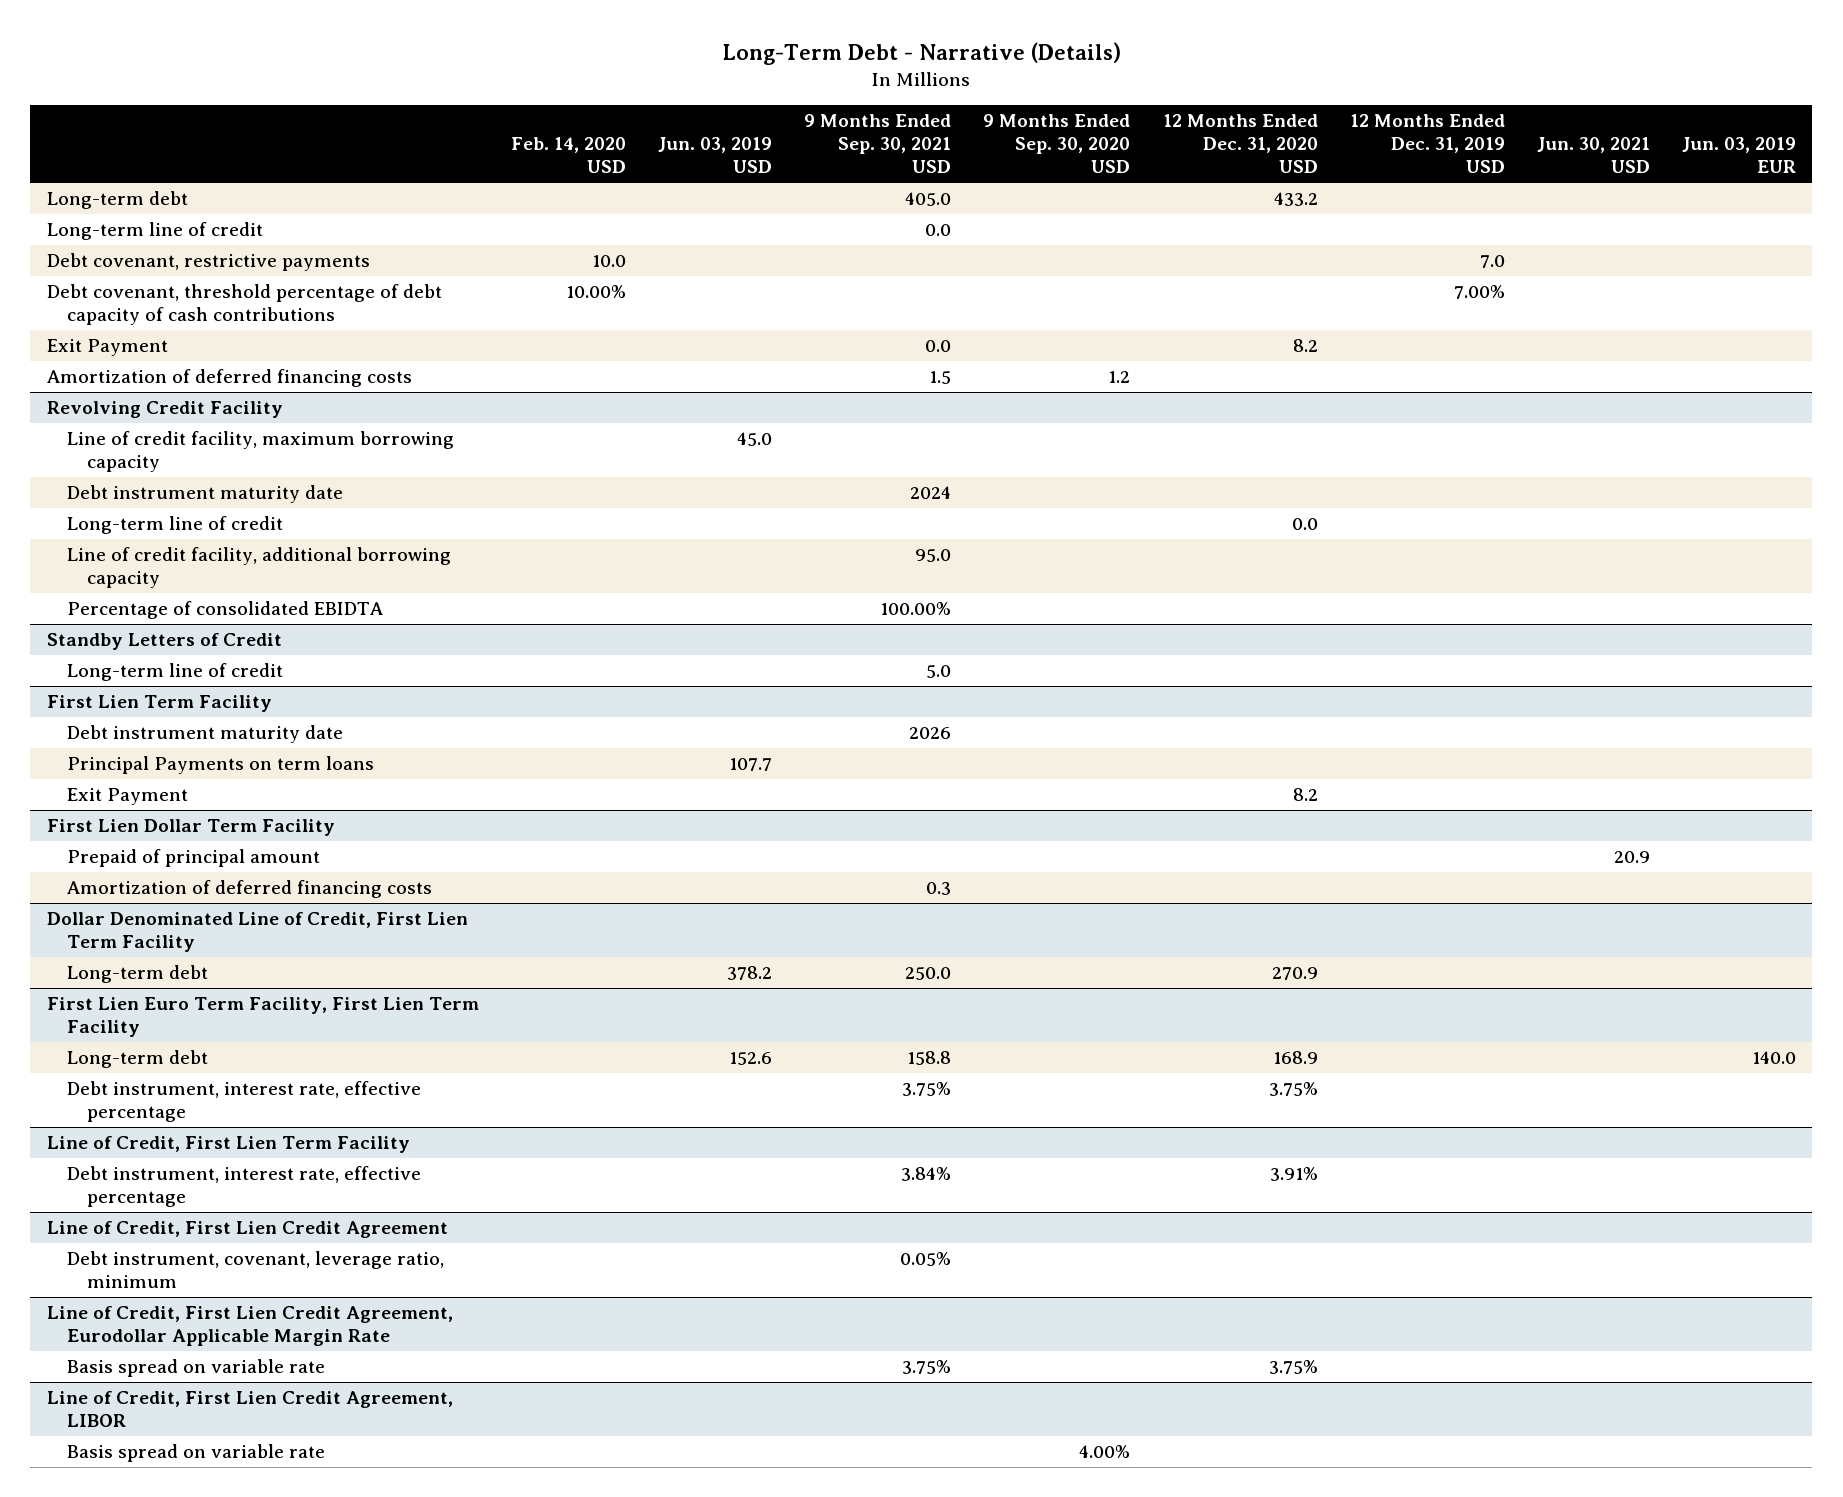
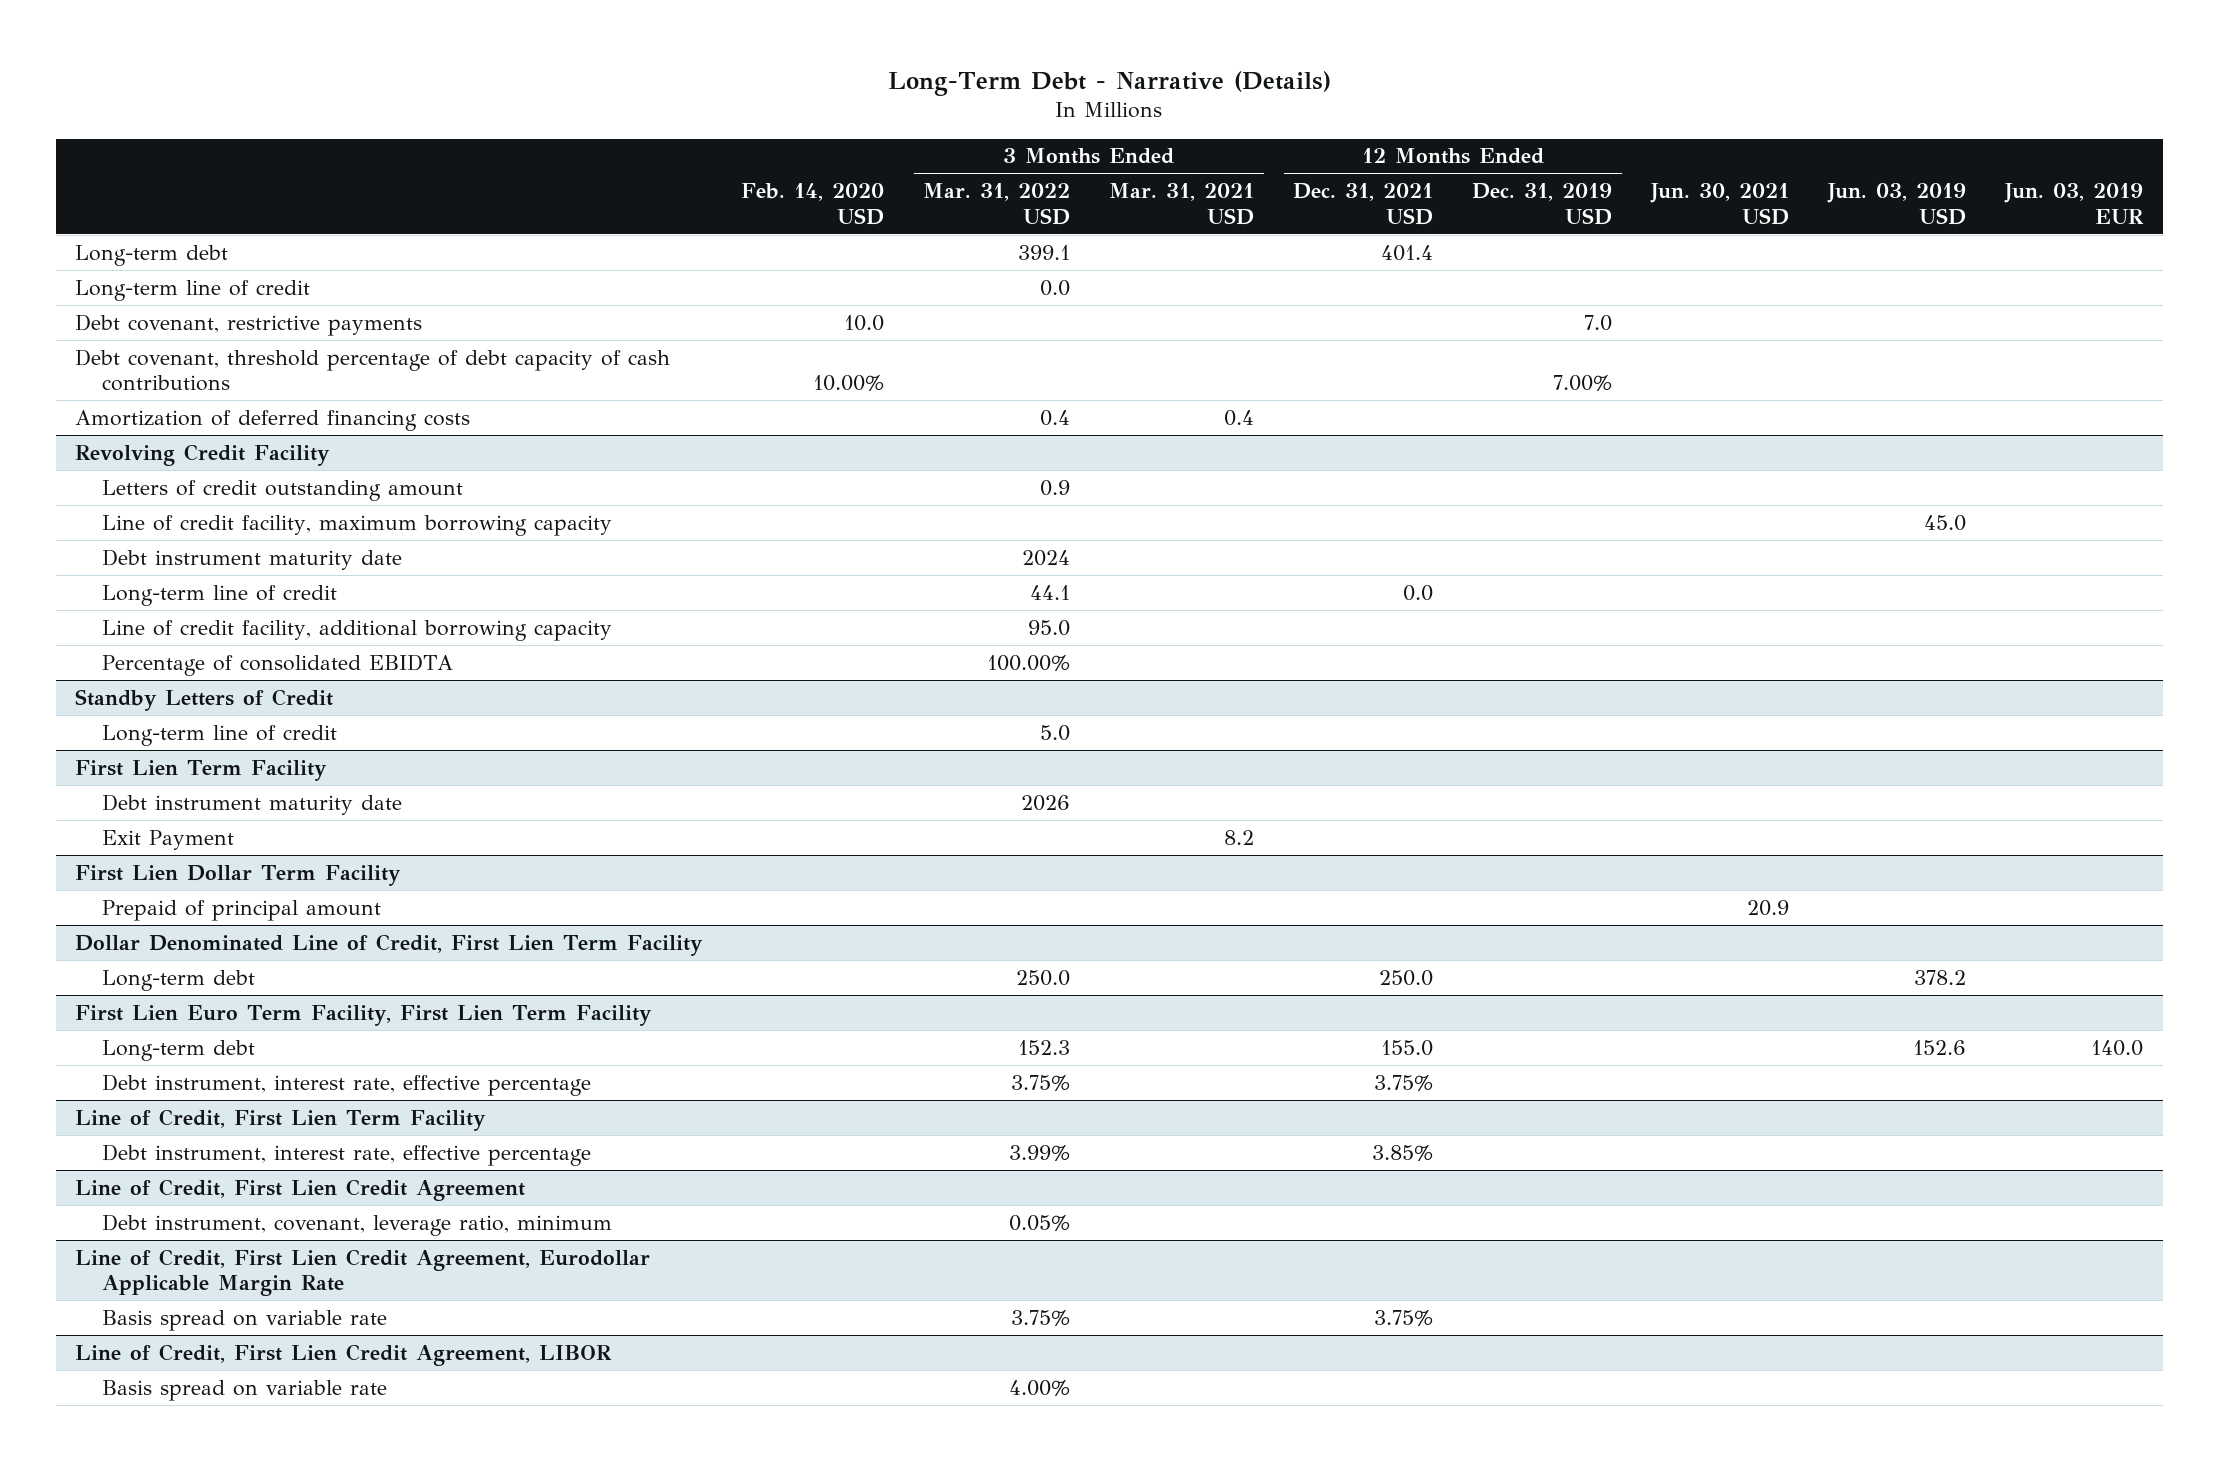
- | Feb. 14, 2020 USD | Jun. 03, 2019 USD | 9 Months Ended Sep. 30, 2021 USD | 9 Months Ended Sep. 30, 2020 USD | 12 Months Ended Dec. 31, 2020 USD | 12 Months Ended Dec. 31, 2019 USD | Jun. 30, 2021 USD | Jun. 03, 2019 EUR
+ | Feb. 14, 2020 USD | 3 Months Ended Mar. 31, 2022 USD | 3 Months Ended Mar. 31, 2021 USD | 12 Months Ended Dec. 31, 2021 USD | 12 Months Ended Dec. 31, 2019 USD | Jun. 30, 2021 USD | Jun. 03, 2019 USD | Jun. 03, 2019 EUR
- Exit Payment | | | 0.0 | | 8.2 | | |
@ Revolving Credit Facility
+ Letters of credit outstanding amount | | 0.9 | | | | | |
@ First Lien Term Facility
- Principal Payments on term loans | | 107.7 | | | | | |
@ First Lien Dollar Term Facility
- Amortization of deferred financing costs | | | 0.3 | | | | |

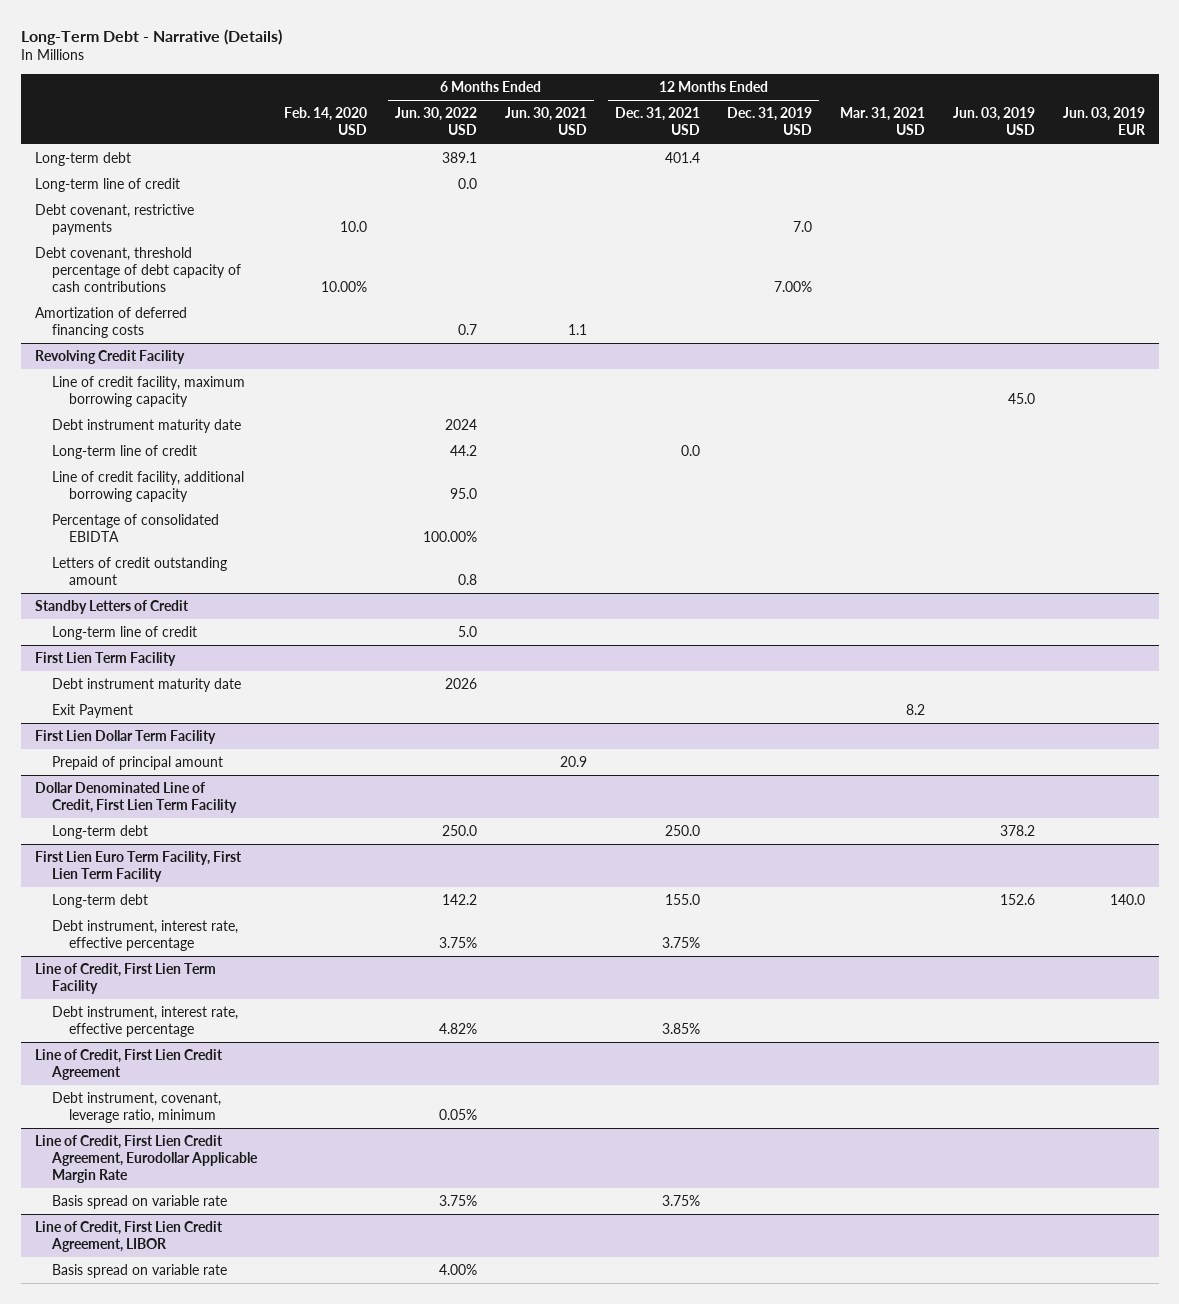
- | Feb. 14, 2020 USD | 3 Months Ended Mar. 31, 2022 USD | 3 Months Ended Mar. 31, 2021 USD | 12 Months Ended Dec. 31, 2021 USD | 12 Months Ended Dec. 31, 2019 USD | Jun. 30, 2021 USD | Jun. 03, 2019 USD | Jun. 03, 2019 EUR
+ | Feb. 14, 2020 USD | 6 Months Ended Jun. 30, 2022 USD | 6 Months Ended Jun. 30, 2021 USD | 12 Months Ended Dec. 31, 2021 USD | 12 Months Ended Dec. 31, 2019 USD | Mar. 31, 2021 USD | Jun. 03, 2019 USD | Jun. 03, 2019 EUR
@ Revolving Credit Facility
moved down: Letters of credit outstanding amount | | 0.8 | | | | | |

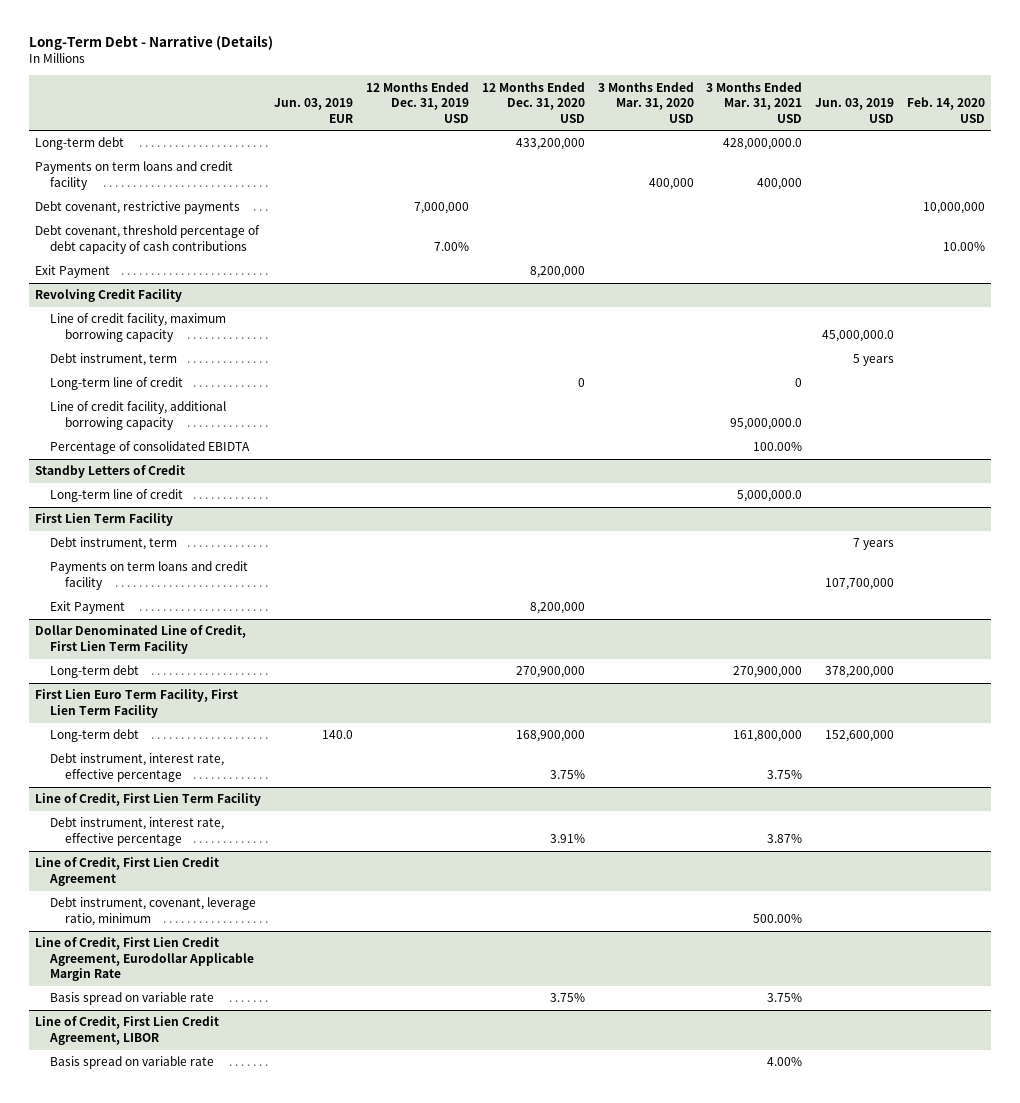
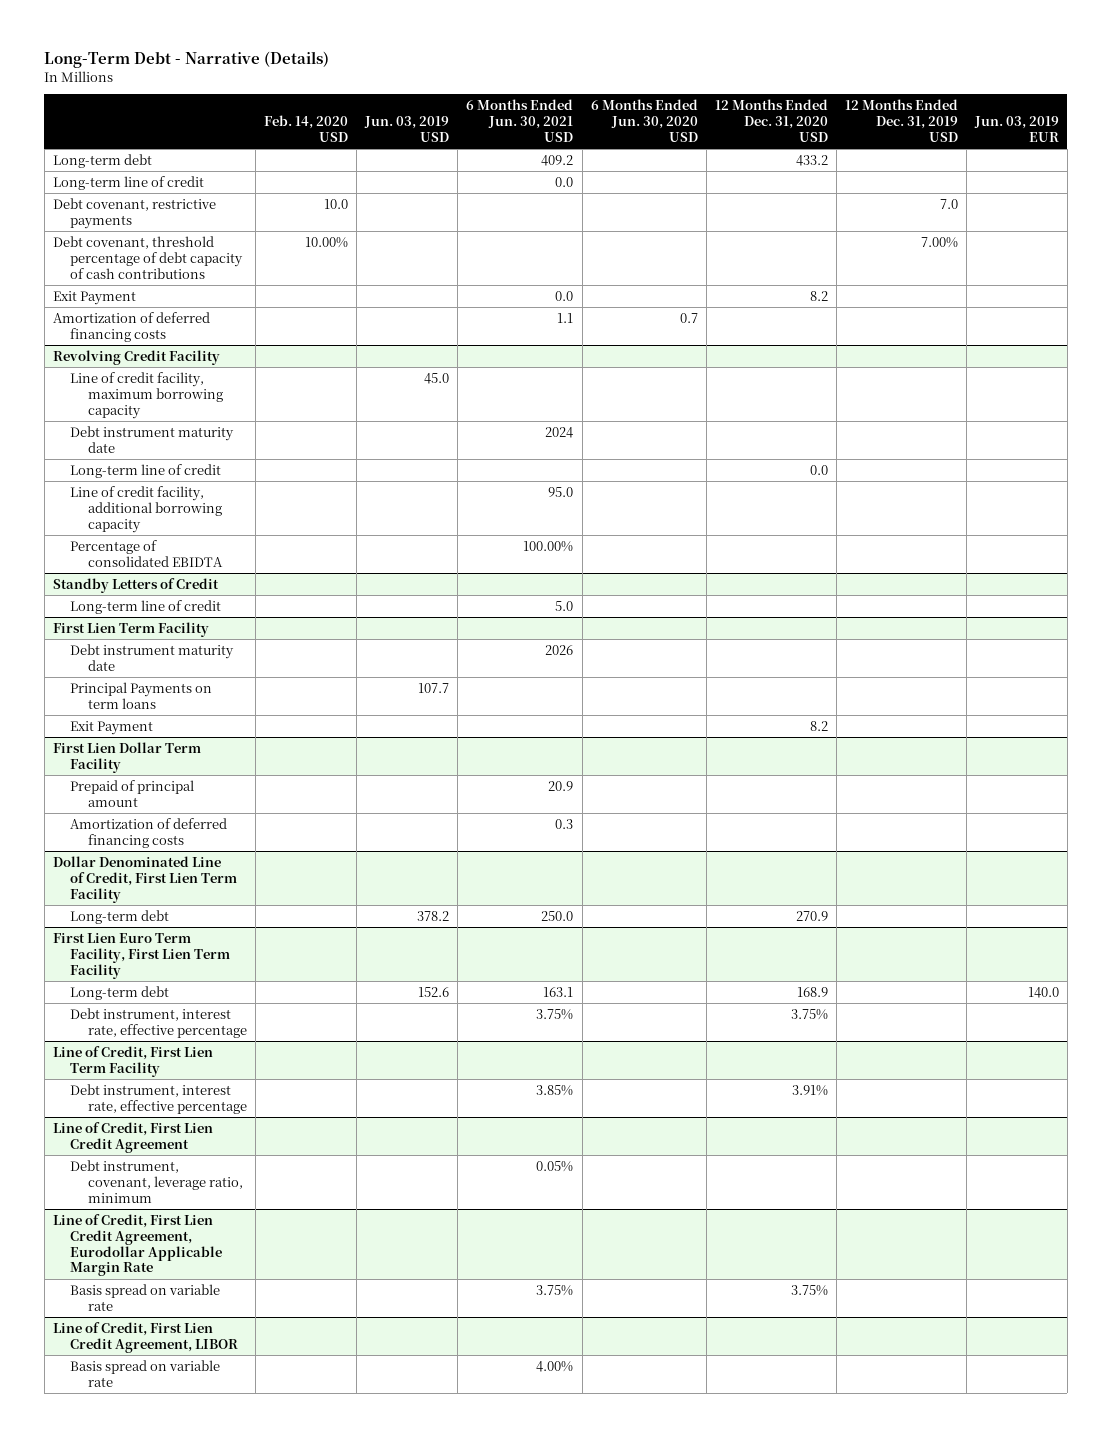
- | Jun. 03, 2019 EUR | 12 Months Ended Dec. 31, 2019 USD | 12 Months Ended Dec. 31, 2020 USD | 3 Months Ended Mar. 31, 2020 USD | 3 Months Ended Mar. 31, 2021 USD | Jun. 03, 2019 USD | Feb. 14, 2020 USD
+ | Feb. 14, 2020 USD | Jun. 03, 2019 USD | 6 Months Ended Jun. 30, 2021 USD | 6 Months Ended Jun. 30, 2020 USD | 12 Months Ended Dec. 31, 2020 USD | 12 Months Ended Dec. 31, 2019 USD | Jun. 03, 2019 EUR
- Long-term debt | | | 433,200,000 | | 428,000,000.0 | |
- Payments on term loans and credit facility | | | | 400,000 | 400,000 | |
- Debt covenant, restrictive payments | | 7,000,000 | | | | | 10,000,000
+ Long-term debt | | | 409.2 | | 433.2 | |
+ Long-term line of credit | | | 0.0 | | | |
+ Debt covenant, restrictive payments | 10.0 | | | | | 7.0 |
- Exit Payment | | | 8,200,000 | | | |
+ Exit Payment | | | 0.0 | | 8.2 | |
+ Amortization of deferred financing costs | | | 1.1 | 0.7 | | |
@ Revolving Credit Facility
- Line of credit facility, maximum borrowing capacity | | | | | | 45,000,000.0 |
- Debt instrument, term | | | | | | 5 years |
- Long-term line of credit | | | 0 | | 0 | |
+ Line of credit facility, maximum borrowing capacity | | 45.0 | | | | |
+ Debt instrument maturity date | | | 2024 | | | |
+ Long-term line of credit | | | | | 0.0 | |
@ First Lien Term Facility
- Debt instrument, term | | | | | | 7 years |
- Payments on term loans and credit facility | | | | | | 107,700,000 |
- Exit Payment | | | 8,200,000 | | | |
+ Debt instrument maturity date | | | 2026 | | | |
+ Principal Payments on term loans | | 107.7 | | | | |
+ Exit Payment | | | | | 8.2 | |
+ First Lien Dollar Term Facility
+ Prepaid of principal amount | | | 20.9 | | | |
+ Amortization of deferred financing costs | | | 0.3 | | | |
@ Dollar Denominated Line of Credit, First Lien Term Facility
- Long-term debt | | | 270,900,000 | | 270,900,000 | 378,200,000 |
+ Long-term debt | | 378.2 | 250.0 | | 270.9 | |
@ First Lien Euro Term Facility, First Lien Term Facility
- Long-term debt | 140.0 | | 168,900,000 | | 161,800,000 | 152,600,000 |
+ Long-term debt | | 152.6 | 163.1 | | 168.9 | | 140.0

